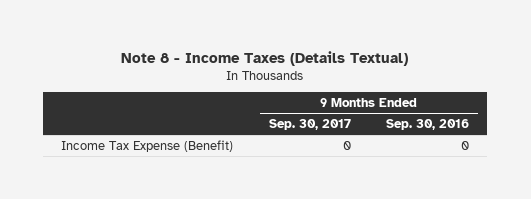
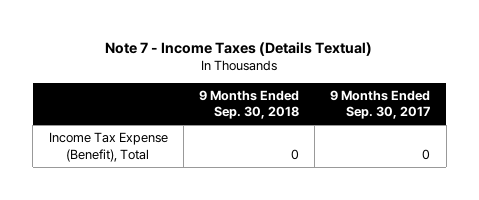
- Note 8 - Income Taxes (Details Textual)
+ Note 7 - Income Taxes (Details Textual)
- | 9 Months Ended Sep. 30, 2017 | 9 Months Ended Sep. 30, 2016
+ | 9 Months Ended Sep. 30, 2018 | 9 Months Ended Sep. 30, 2017
- Income Tax Expense (Benefit) | 0 | 0
+ Income Tax Expense (Benefit), Total | 0 | 0

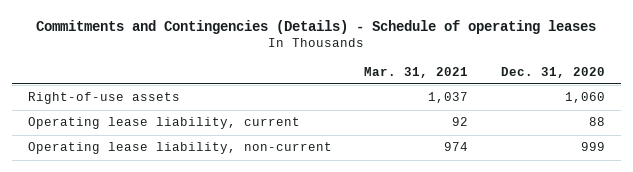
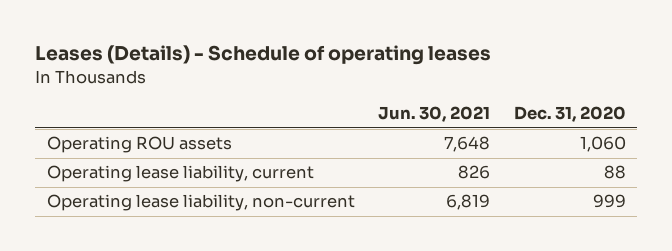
- Commitments and Contingencies (Details) - Schedule of operating leases
+ Leases (Details) - Schedule of operating leases
- | Mar. 31, 2021 | Dec. 31, 2020
+ | Jun. 30, 2021 | Dec. 31, 2020
- Right-of-use assets | 1,037 | 1,060
+ Operating ROU assets | 7,648 | 1,060

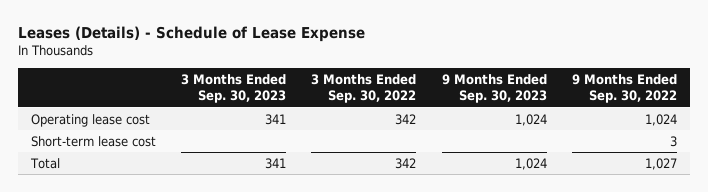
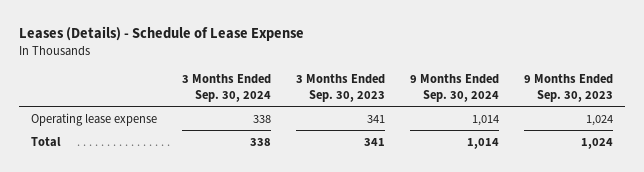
- | 3 Months Ended Sep. 30, 2023 | 3 Months Ended Sep. 30, 2022 | 9 Months Ended Sep. 30, 2023 | 9 Months Ended Sep. 30, 2022
+ | 3 Months Ended Sep. 30, 2024 | 3 Months Ended Sep. 30, 2023 | 9 Months Ended Sep. 30, 2024 | 9 Months Ended Sep. 30, 2023
- Operating lease cost | 341 | 342 | 1,024 | 1,024
- Short-term lease cost | | | | 3
+ Operating lease expense | 338 | 341 | 1,014 | 1,024

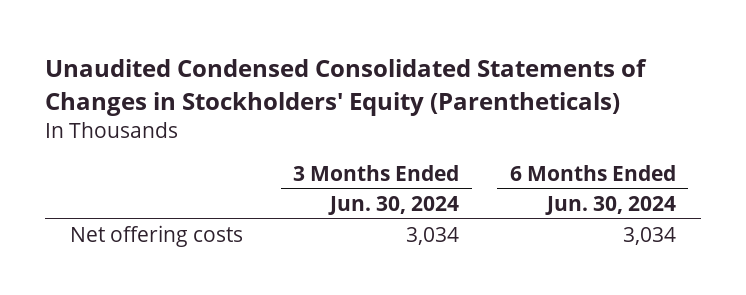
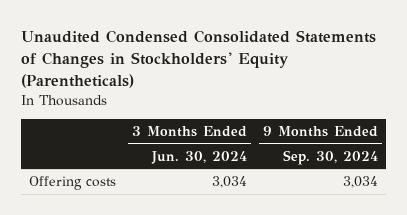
- | 3 Months Ended Jun. 30, 2024 | 6 Months Ended Jun. 30, 2024
+ | 3 Months Ended Jun. 30, 2024 | 9 Months Ended Sep. 30, 2024
- Net offering costs | 3,034 | 3,034
+ Offering costs | 3,034 | 3,034

